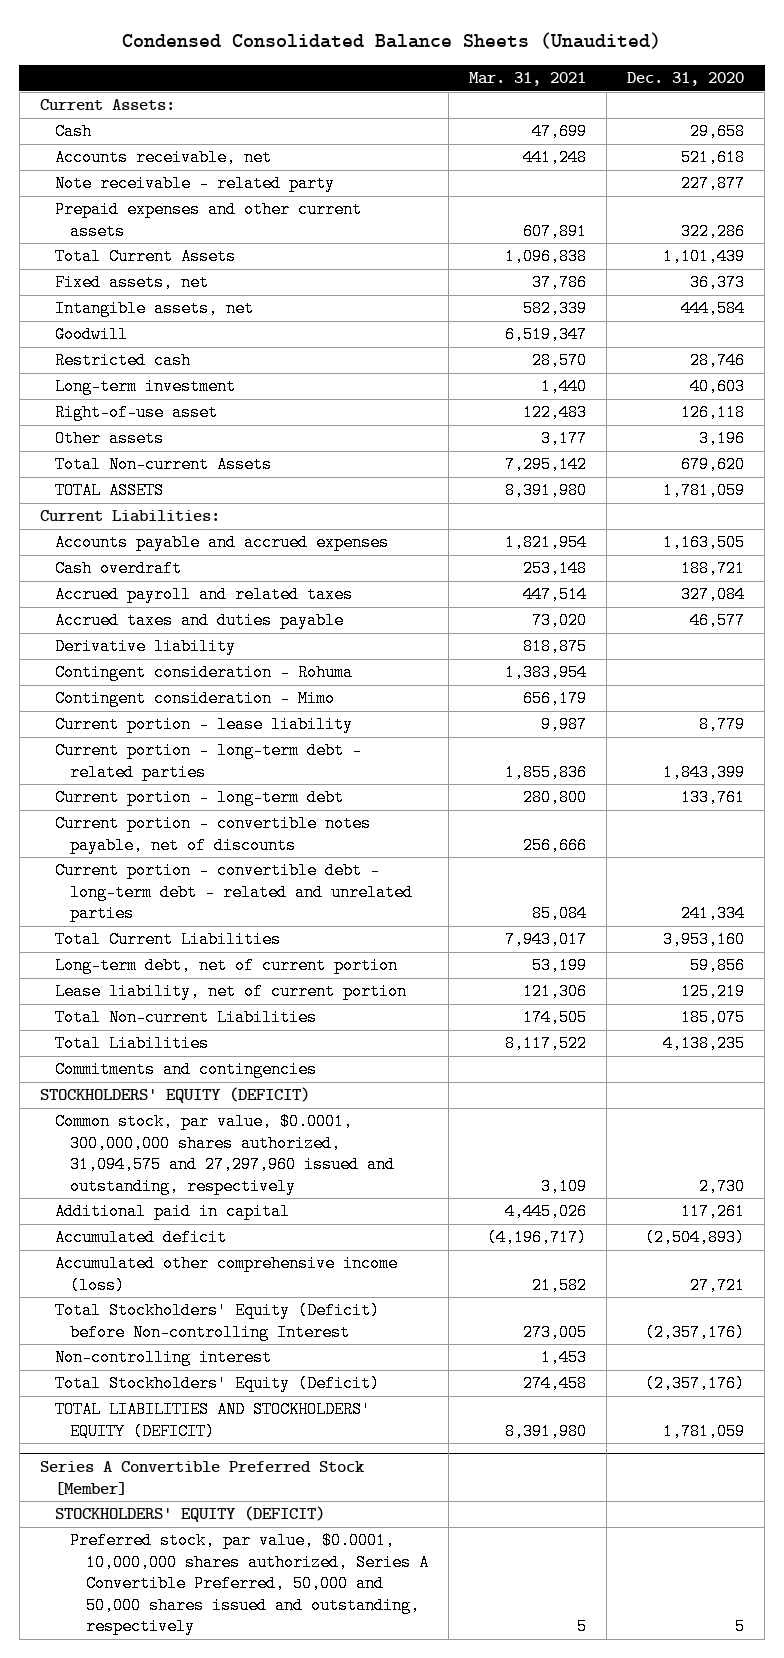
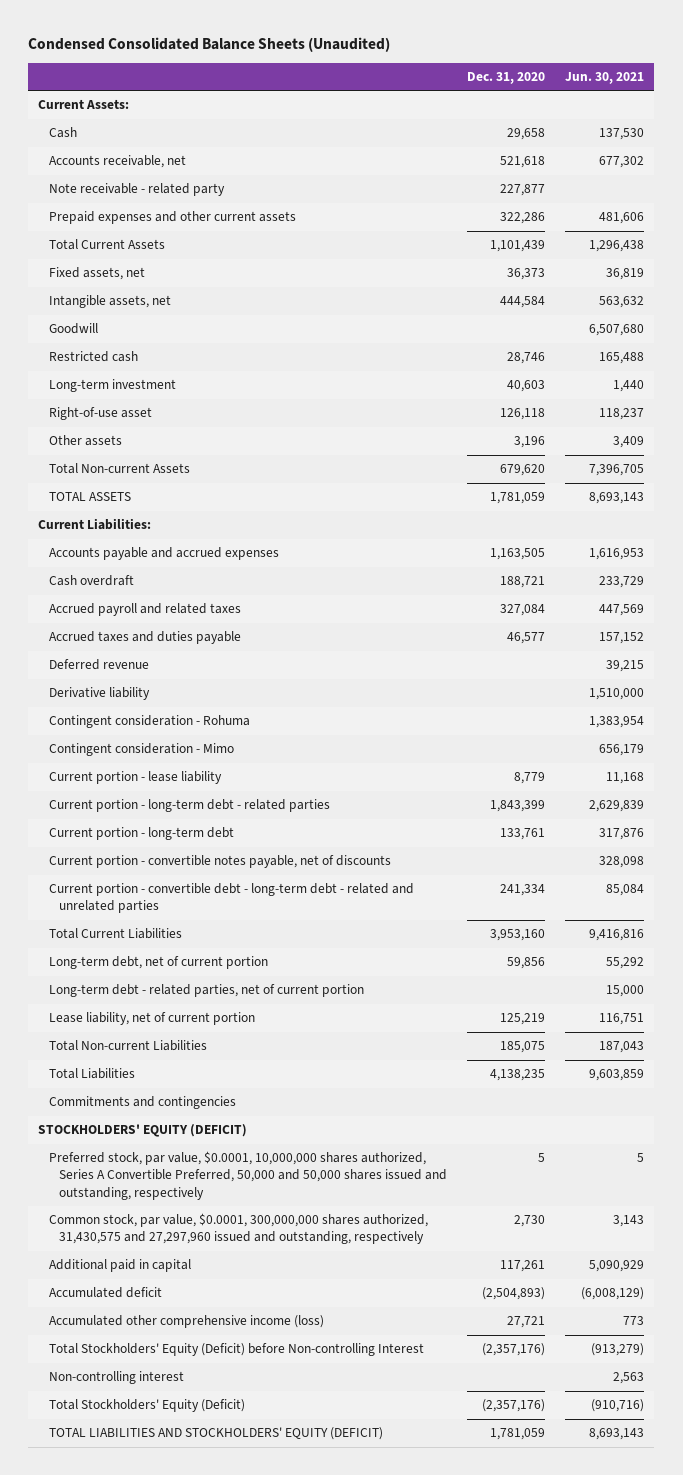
- | Mar. 31, 2021 | Dec. 31, 2020
+ | Dec. 31, 2020 | Jun. 30, 2021
+ Deferred revenue | | 39,215
+ Long-term debt - related parties, net of current portion | | 15,000
- Common stock, par value, $0.0001, 300,000,000 shares authorized, 31,094,575 and 27,297,960 issued and outstanding, respectively | 3,109 | 2,730
+ Preferred stock, par value, $0.0001, 10,000,000 shares authorized, Series A Convertible Preferred, 50,000 and 50,000 shares issued and outstanding, respectively | 5 | 5
+ Common stock, par value, $0.0001, 300,000,000 shares authorized, 31,430,575 and 27,297,960 issued and outstanding, respectively | 2,730 | 3,143
- Series A Convertible Preferred Stock [Member]
- STOCKHOLDERS' EQUITY (DEFICIT)
- Preferred stock, par value, $0.0001, 10,000,000 shares authorized, Series A Convertible Preferred, 50,000 and 50,000 shares issued and outstanding, respectively | 5 | 5

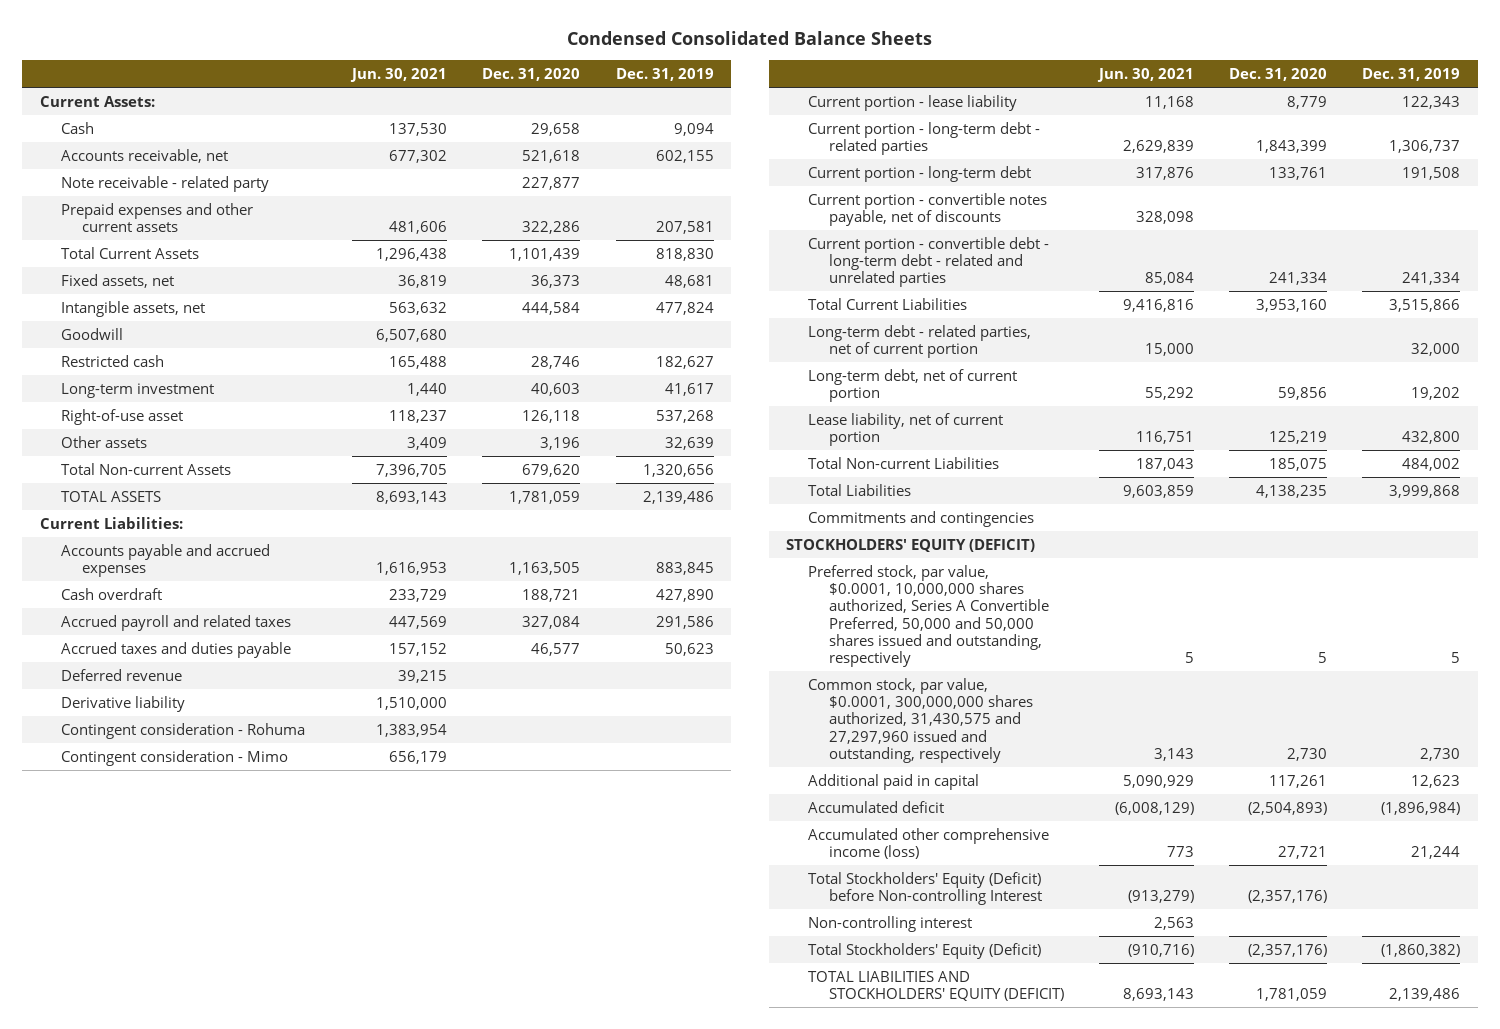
- Condensed Consolidated Balance Sheets (Unaudited)
+ Condensed Consolidated Balance Sheets
- | Dec. 31, 2020 | Jun. 30, 2021
+ | Jun. 30, 2021 | Dec. 31, 2020 | Dec. 31, 2019
moved down: Long-term debt, net of current portion | 55,292 | 59,856 | 19,202

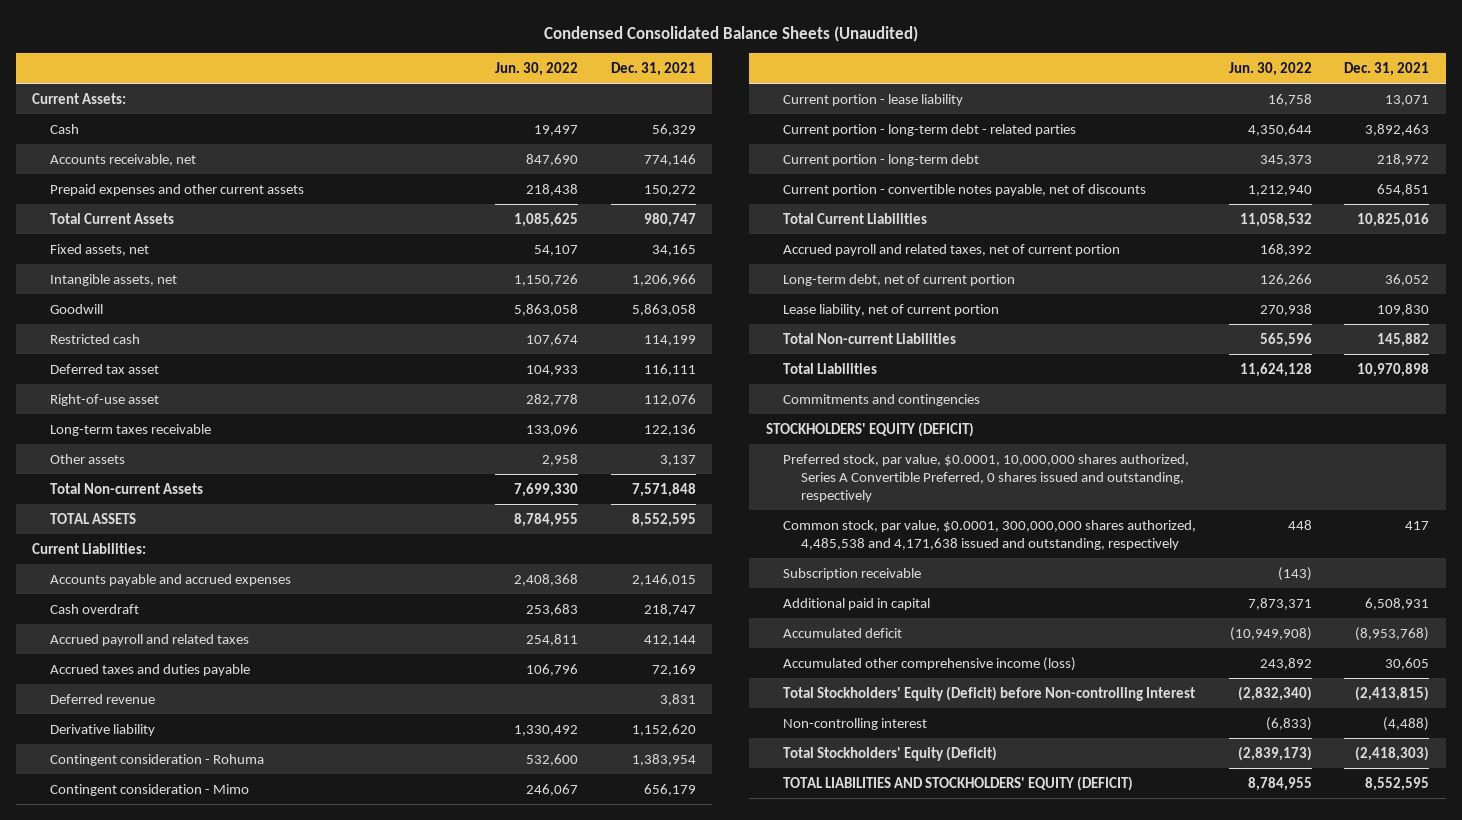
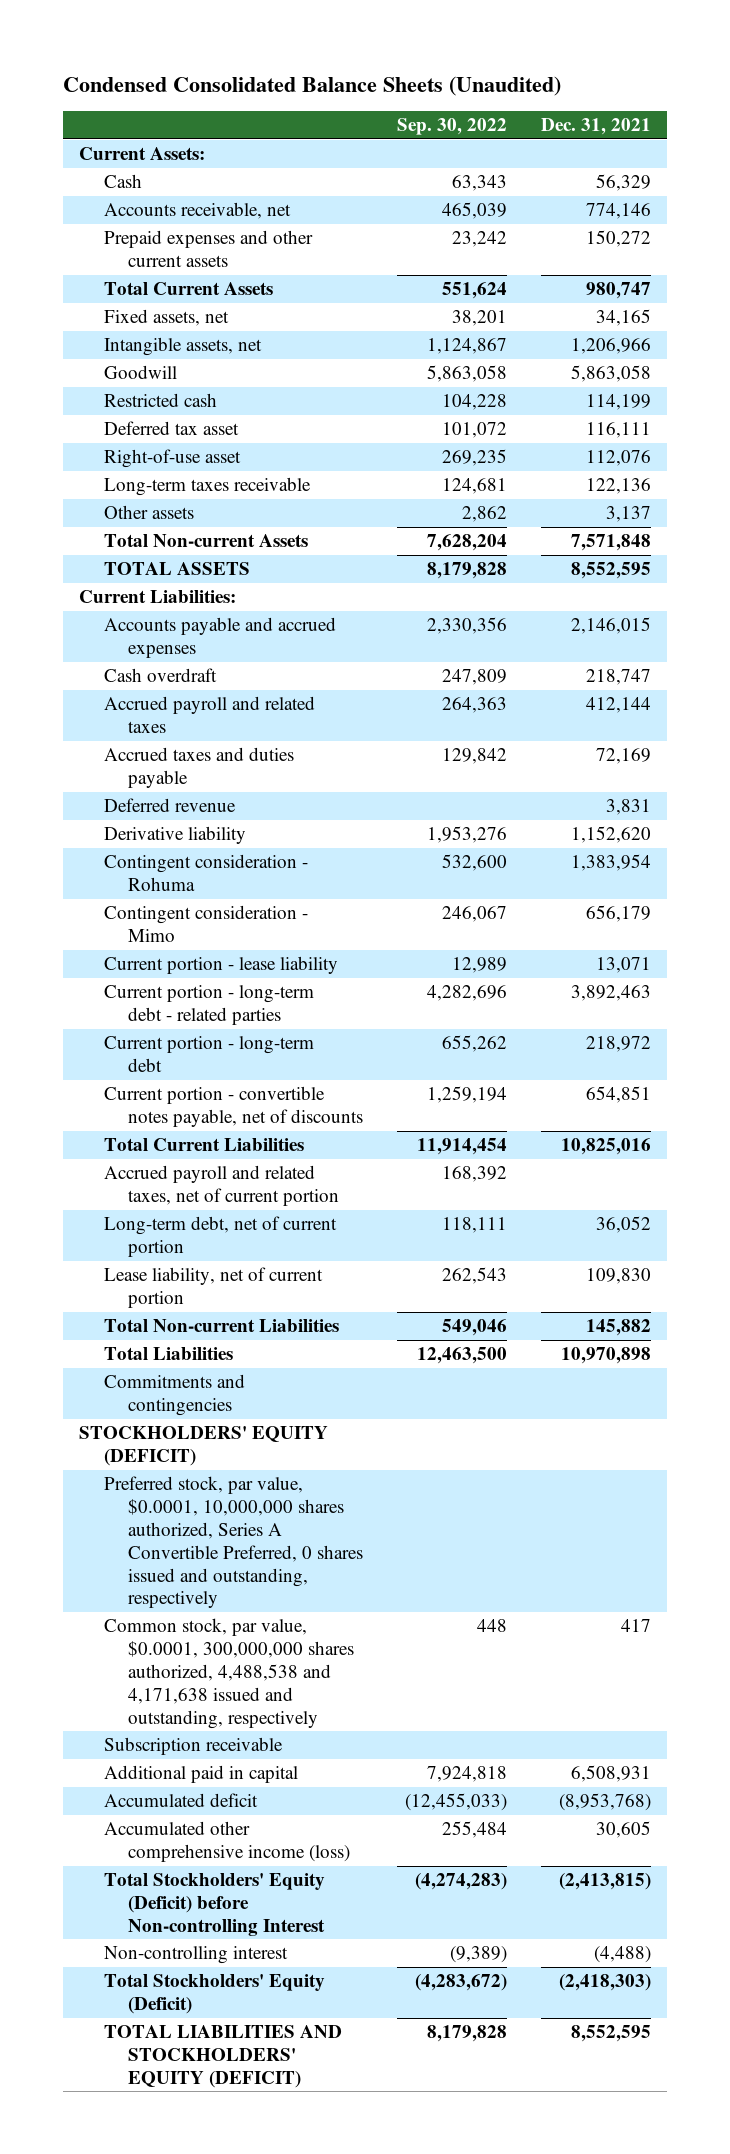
- | Jun. 30, 2022 | Dec. 31, 2021
+ | Sep. 30, 2022 | Dec. 31, 2021
- Common stock, par value, $0.0001, 300,000,000 shares authorized, 4,485,538 and 4,171,638 issued and outstanding, respectively | 448 | 417
+ Common stock, par value, $0.0001, 300,000,000 shares authorized, 4,488,538 and 4,171,638 issued and outstanding, respectively | 448 | 417

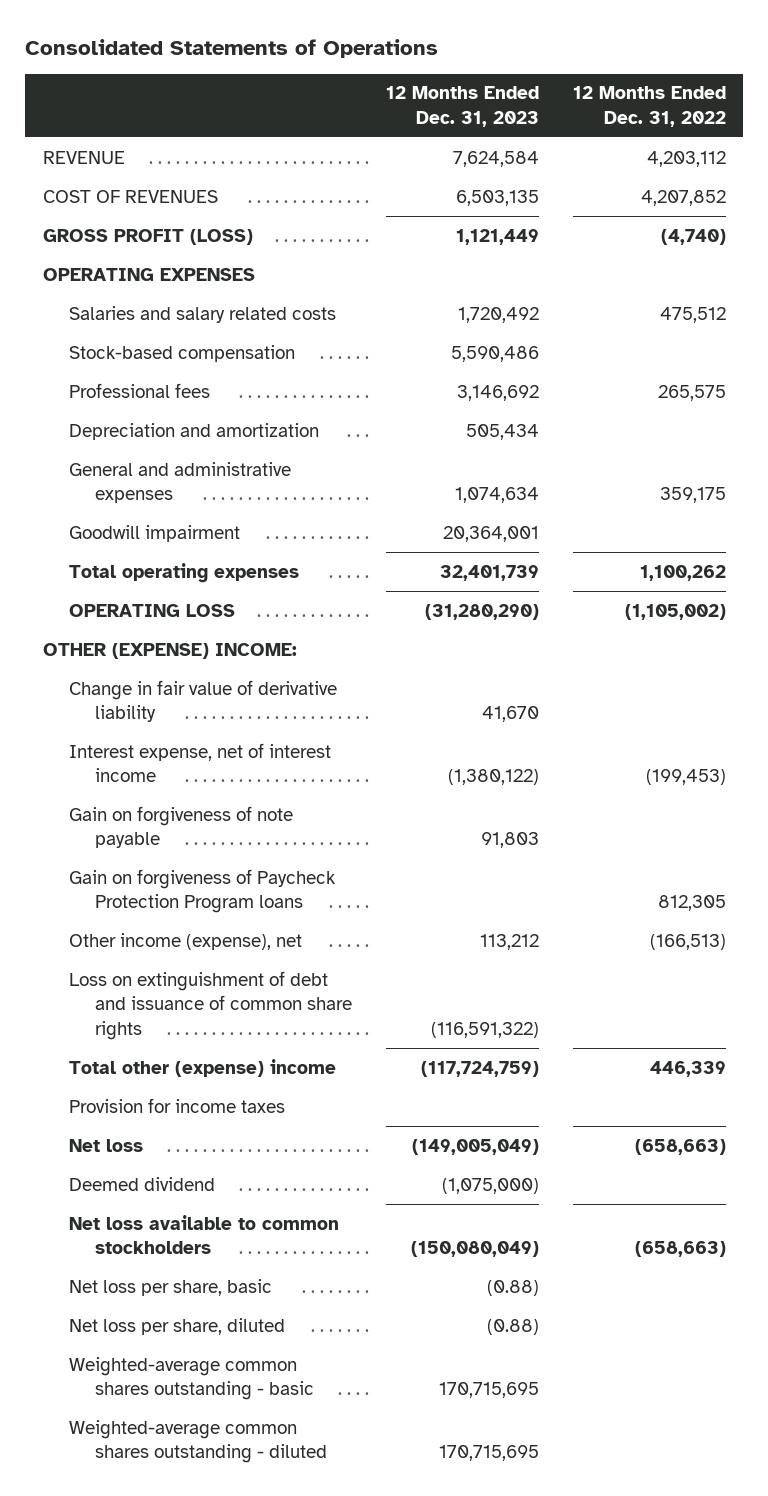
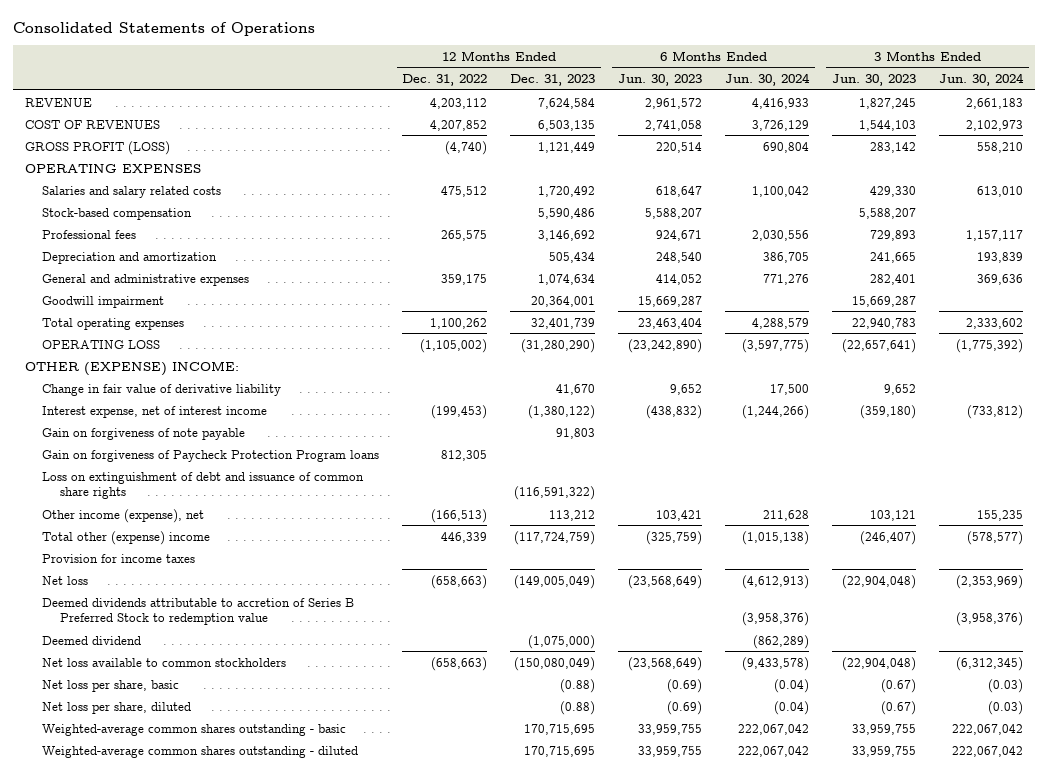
- | 12 Months Ended Dec. 31, 2023 | 12 Months Ended Dec. 31, 2022
+ | 12 Months Ended Dec. 31, 2022 | 12 Months Ended Dec. 31, 2023 | 6 Months Ended Jun. 30, 2023 | 6 Months Ended Jun. 30, 2024 | 3 Months Ended Jun. 30, 2023 | 3 Months Ended Jun. 30, 2024
moved down: Other income (expense), net | (166,513) | 113,212 | 103,421 | 211,628 | 103,121 | 155,235
+ Deemed dividends attributable to accretion of Series B Preferred Stock to redemption value | | | | (3,958,376) | | (3,958,376)

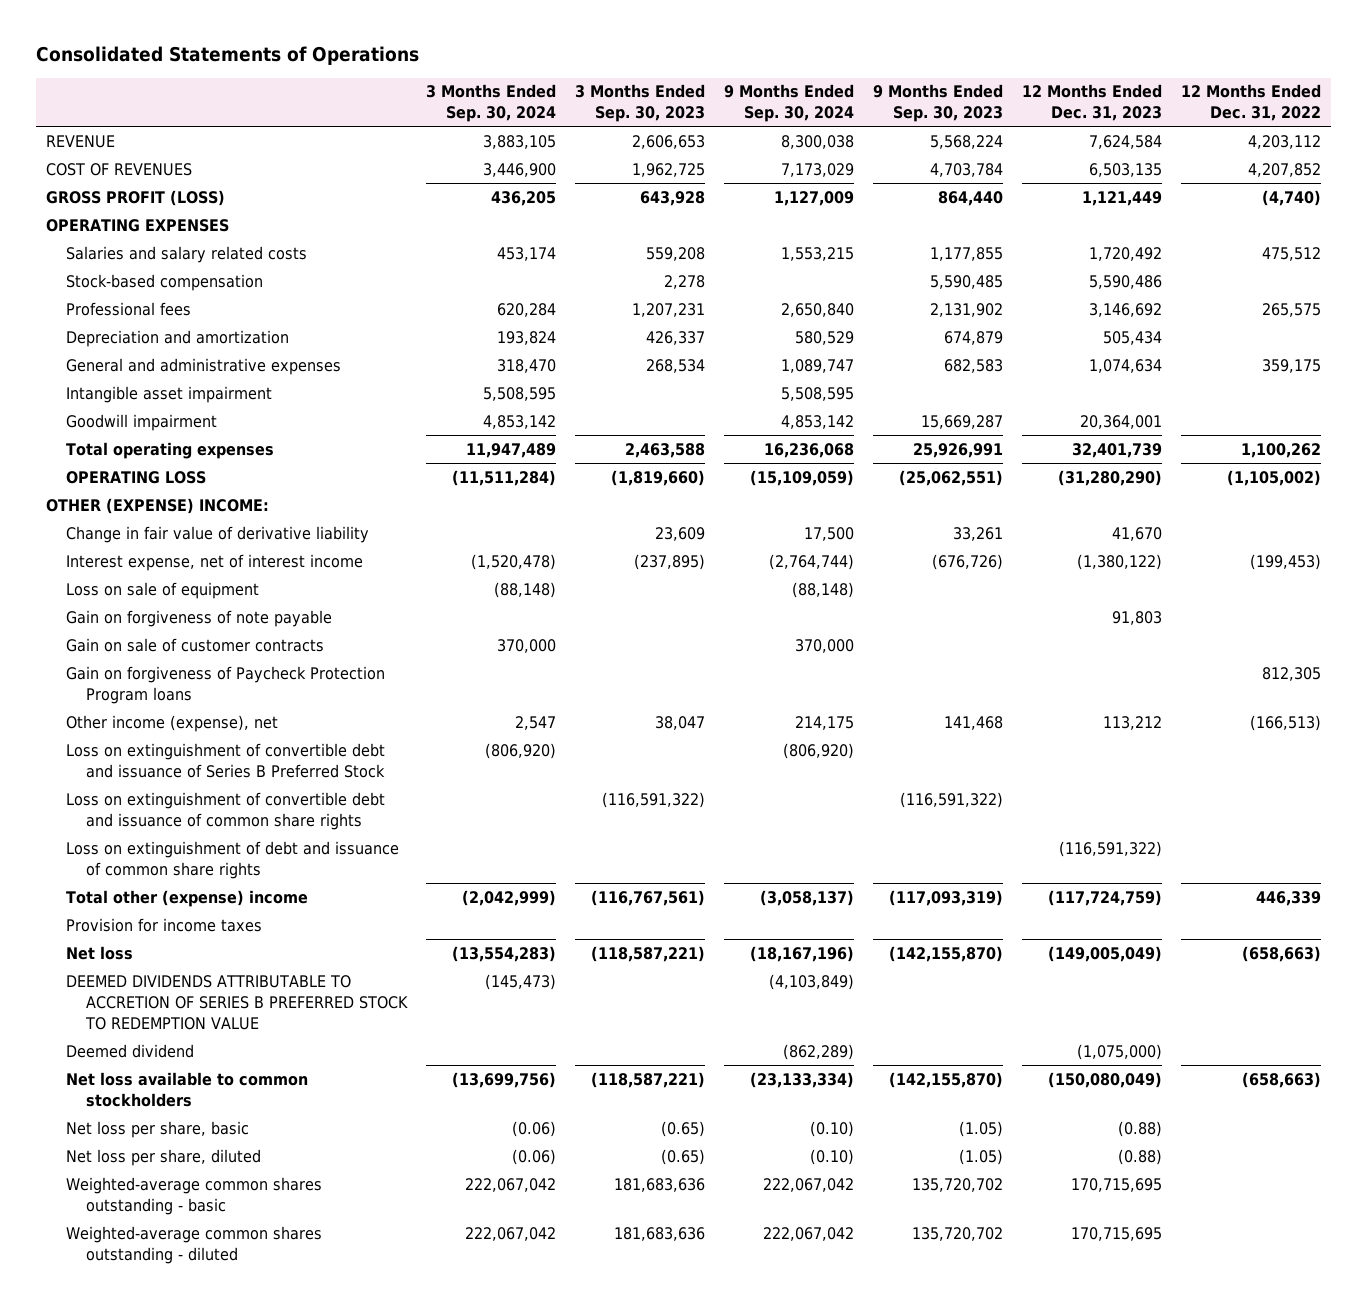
- | 12 Months Ended Dec. 31, 2022 | 12 Months Ended Dec. 31, 2023 | 6 Months Ended Jun. 30, 2023 | 6 Months Ended Jun. 30, 2024 | 3 Months Ended Jun. 30, 2023 | 3 Months Ended Jun. 30, 2024
+ | 3 Months Ended Sep. 30, 2024 | 3 Months Ended Sep. 30, 2023 | 9 Months Ended Sep. 30, 2024 | 9 Months Ended Sep. 30, 2023 | 12 Months Ended Dec. 31, 2023 | 12 Months Ended Dec. 31, 2022
+ Intangible asset impairment | 5,508,595 | | 5,508,595 | | |
+ Loss on sale of equipment | (88,148) | | (88,148) | | |
+ Gain on sale of customer contracts | 370,000 | | 370,000 | | |
+ Loss on extinguishment of convertible debt and issuance of Series B Preferred Stock | (806,920) | | (806,920) | | |
+ Loss on extinguishment of convertible debt and issuance of common share rights | | (116,591,322) | | (116,591,322) | |
moved down: Loss on extinguishment of debt and issuance of common share rights | | | | | (116,591,322) |
- Deemed dividends attributable to accretion of Series B Preferred Stock to redemption value | | | | (3,958,376) | | (3,958,376)
+ DEEMED DIVIDENDS ATTRIBUTABLE TO ACCRETION OF SERIES B PREFERRED STOCK TO REDEMPTION VALUE | (145,473) | | (4,103,849) | | |

